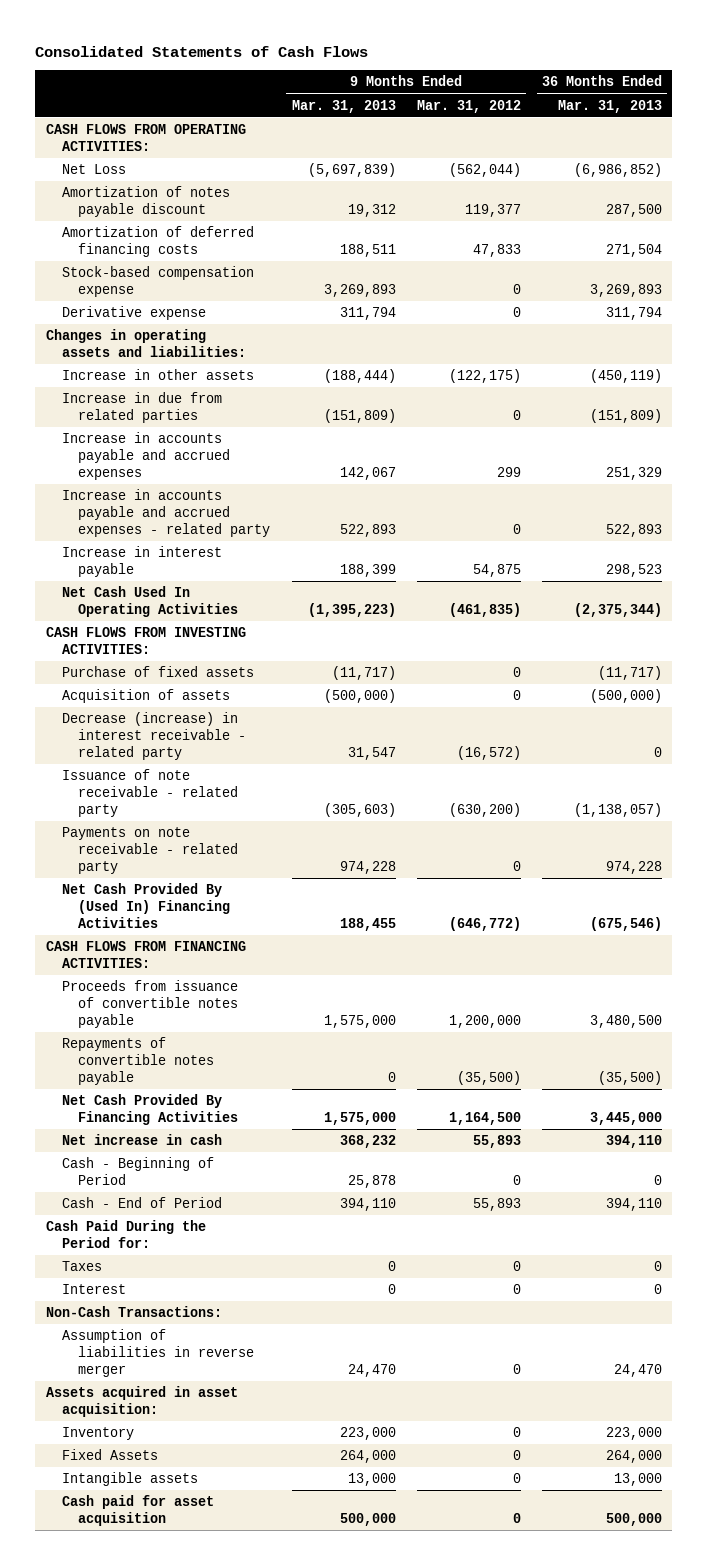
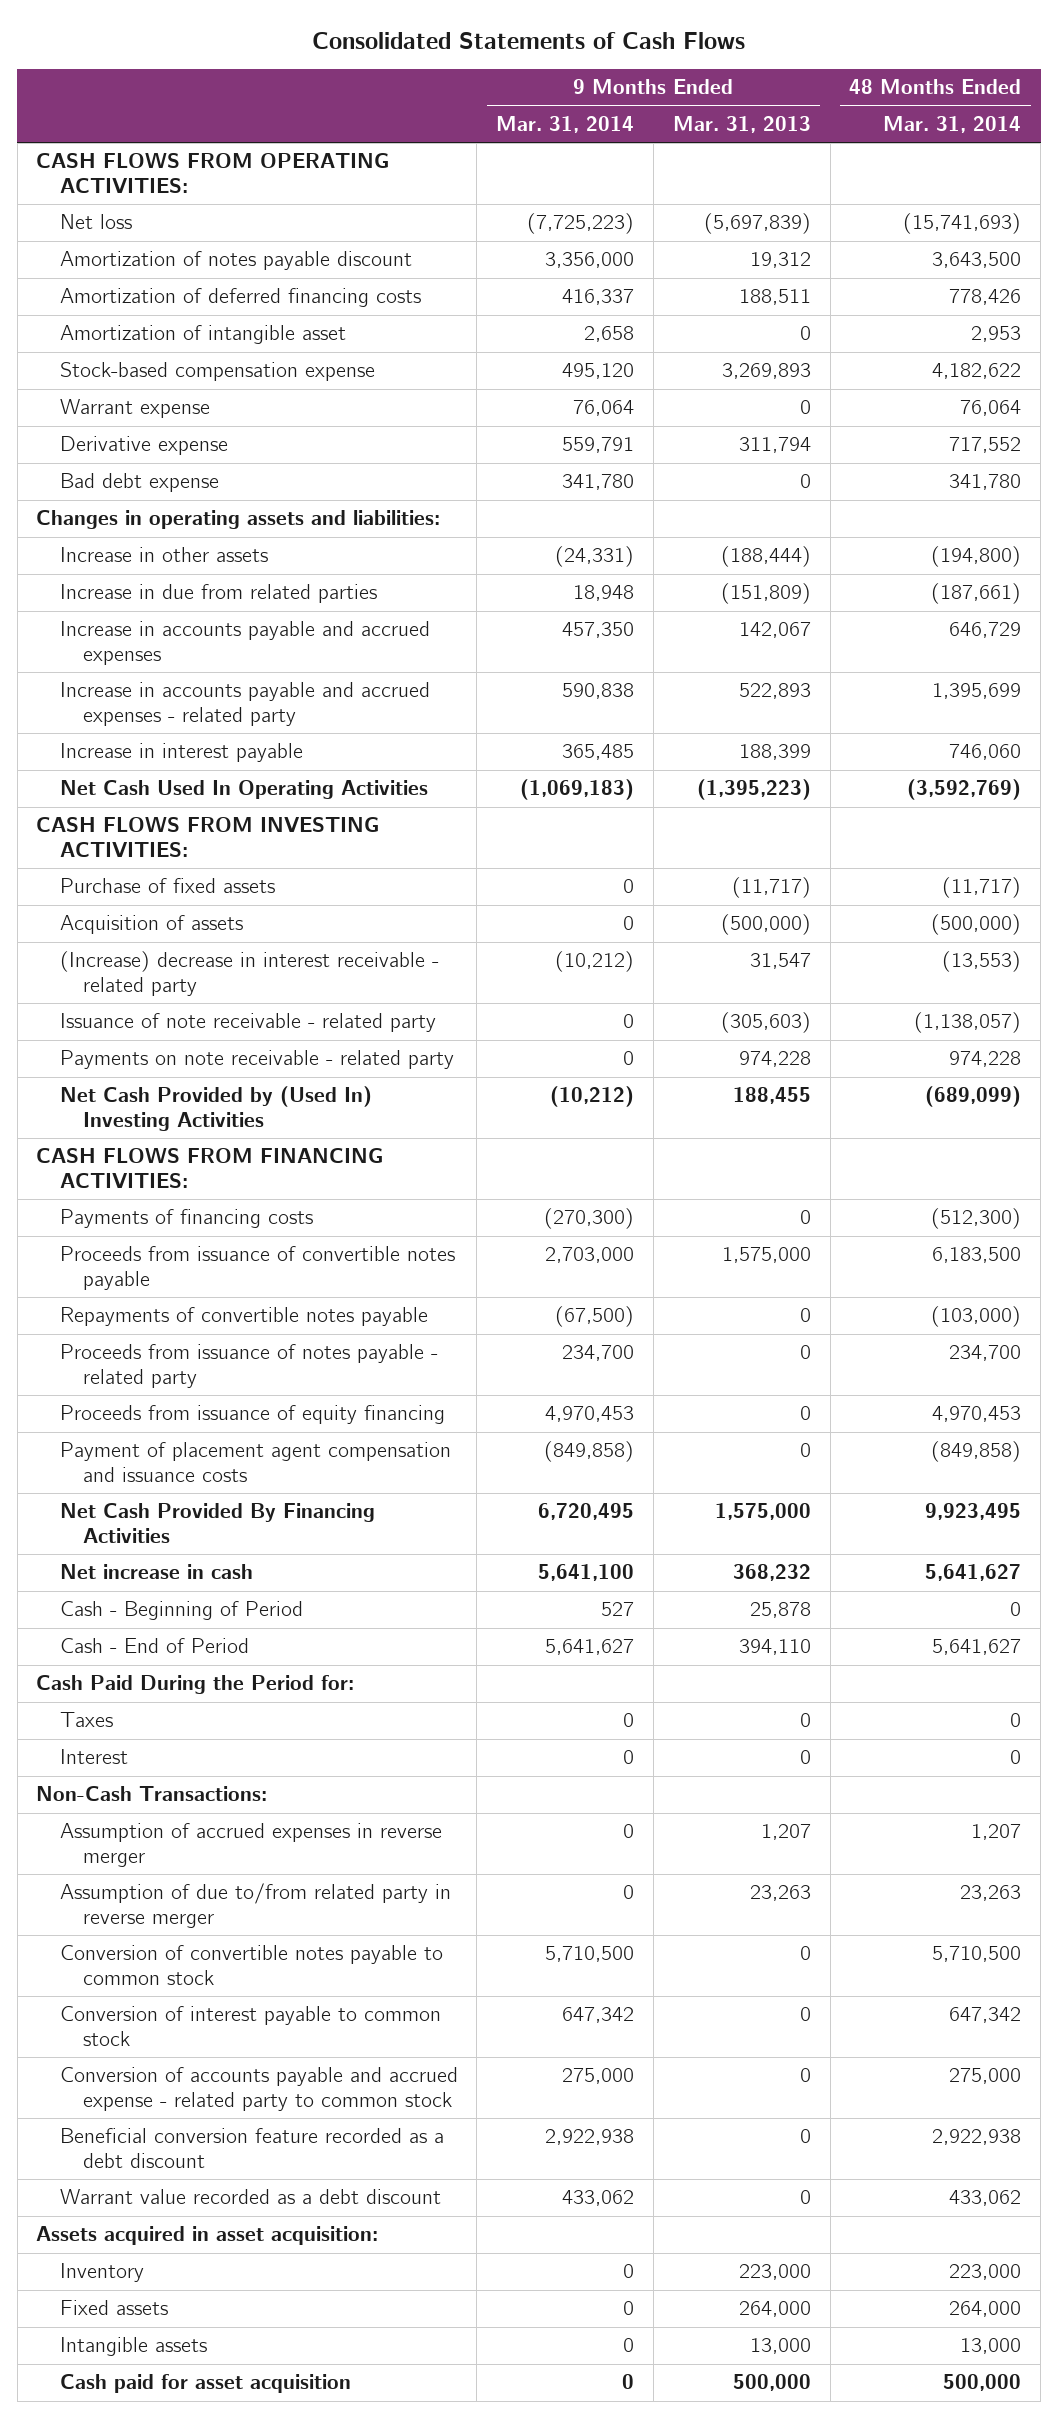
- | 9 Months Ended Mar. 31, 2013 | 9 Months Ended Mar. 31, 2012 | 36 Months Ended Mar. 31, 2013
+ | 9 Months Ended Mar. 31, 2014 | 9 Months Ended Mar. 31, 2013 | 48 Months Ended Mar. 31, 2014
- Net Loss | (5,697,839) | (562,044) | (6,986,852)
+ Net loss | (7,725,223) | (5,697,839) | (15,741,693)
+ Amortization of intangible asset | 2,658 | 0 | 2,953
+ Warrant expense | 76,064 | 0 | 76,064
+ Bad debt expense | 341,780 | 0 | 341,780
- Decrease (increase) in interest receivable - related party | 31,547 | (16,572) | 0
+ (Increase) decrease in interest receivable - related party | (10,212) | 31,547 | (13,553)
- Net Cash Provided By (Used In) Financing Activities | 188,455 | (646,772) | (675,546)
+ Net Cash Provided by (Used In) Investing Activities | (10,212) | 188,455 | (689,099)
+ Payments of financing costs | (270,300) | 0 | (512,300)
+ Proceeds from issuance of notes payable - related party | 234,700 | 0 | 234,700
+ Proceeds from issuance of equity financing | 4,970,453 | 0 | 4,970,453
+ Payment of placement agent compensation and issuance costs | (849,858) | 0 | (849,858)
- Assumption of liabilities in reverse merger | 24,470 | 0 | 24,470
+ Assumption of accrued expenses in reverse merger | 0 | 1,207 | 1,207
+ Assumption of due to/from related party in reverse merger | 0 | 23,263 | 23,263
+ Conversion of convertible notes payable to common stock | 5,710,500 | 0 | 5,710,500
+ Conversion of interest payable to common stock | 647,342 | 0 | 647,342
+ Conversion of accounts payable and accrued expense - related party to common stock | 275,000 | 0 | 275,000
+ Beneficial conversion feature recorded as a debt discount | 2,922,938 | 0 | 2,922,938
+ Warrant value recorded as a debt discount | 433,062 | 0 | 433,062
- Fixed Assets | 264,000 | 0 | 264,000
+ Fixed assets | 0 | 264,000 | 264,000

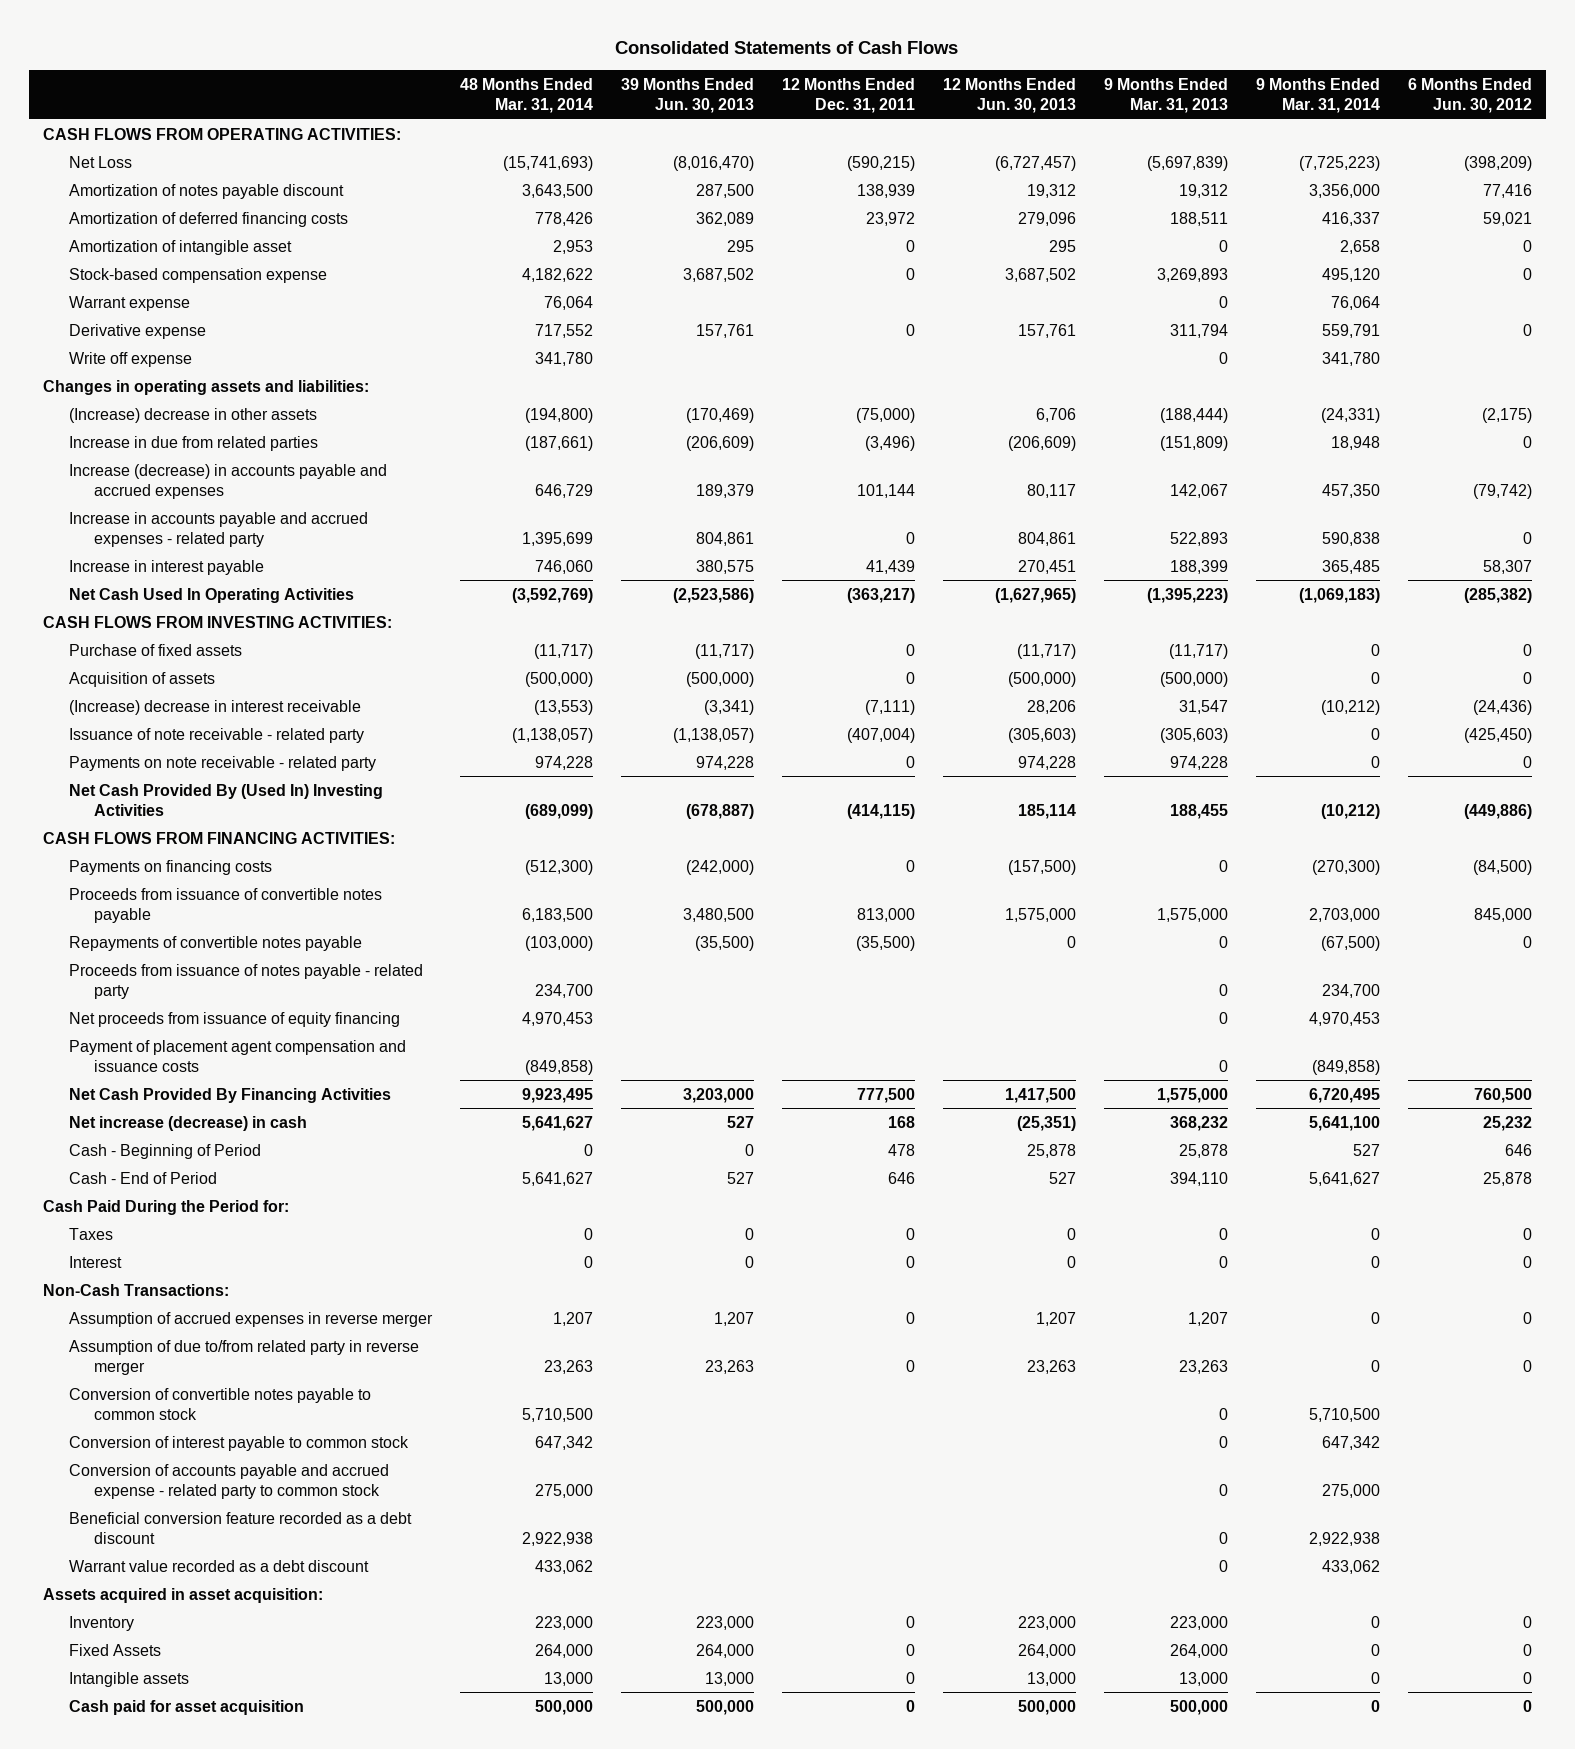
- | 9 Months Ended Mar. 31, 2014 | 9 Months Ended Mar. 31, 2013 | 48 Months Ended Mar. 31, 2014
+ | 48 Months Ended Mar. 31, 2014 | 39 Months Ended Jun. 30, 2013 | 12 Months Ended Dec. 31, 2011 | 12 Months Ended Jun. 30, 2013 | 9 Months Ended Mar. 31, 2013 | 9 Months Ended Mar. 31, 2014 | 6 Months Ended Jun. 30, 2012
- Net loss | (7,725,223) | (5,697,839) | (15,741,693)
+ Net Loss | (15,741,693) | (8,016,470) | (590,215) | (6,727,457) | (5,697,839) | (7,725,223) | (398,209)
- Bad debt expense | 341,780 | 0 | 341,780
+ Write off expense | 341,780 | | | | 0 | 341,780 |
- Increase in other assets | (24,331) | (188,444) | (194,800)
+ (Increase) decrease in other assets | (194,800) | (170,469) | (75,000) | 6,706 | (188,444) | (24,331) | (2,175)
- Increase in accounts payable and accrued expenses | 457,350 | 142,067 | 646,729
+ Increase (decrease) in accounts payable and accrued expenses | 646,729 | 189,379 | 101,144 | 80,117 | 142,067 | 457,350 | (79,742)
- (Increase) decrease in interest receivable - related party | (10,212) | 31,547 | (13,553)
+ (Increase) decrease in interest receivable | (13,553) | (3,341) | (7,111) | 28,206 | 31,547 | (10,212) | (24,436)
- Net Cash Provided by (Used In) Investing Activities | (10,212) | 188,455 | (689,099)
+ Net Cash Provided By (Used In) Investing Activities | (689,099) | (678,887) | (414,115) | 185,114 | 188,455 | (10,212) | (449,886)
- Payments of financing costs | (270,300) | 0 | (512,300)
+ Payments on financing costs | (512,300) | (242,000) | 0 | (157,500) | 0 | (270,300) | (84,500)
- Proceeds from issuance of equity financing | 4,970,453 | 0 | 4,970,453
+ Net proceeds from issuance of equity financing | 4,970,453 | | | | 0 | 4,970,453 |
- Net increase in cash | 5,641,100 | 368,232 | 5,641,627
+ Net increase (decrease) in cash | 5,641,627 | 527 | 168 | (25,351) | 368,232 | 5,641,100 | 25,232
- Fixed assets | 0 | 264,000 | 264,000
+ Fixed Assets | 264,000 | 264,000 | 0 | 264,000 | 264,000 | 0 | 0

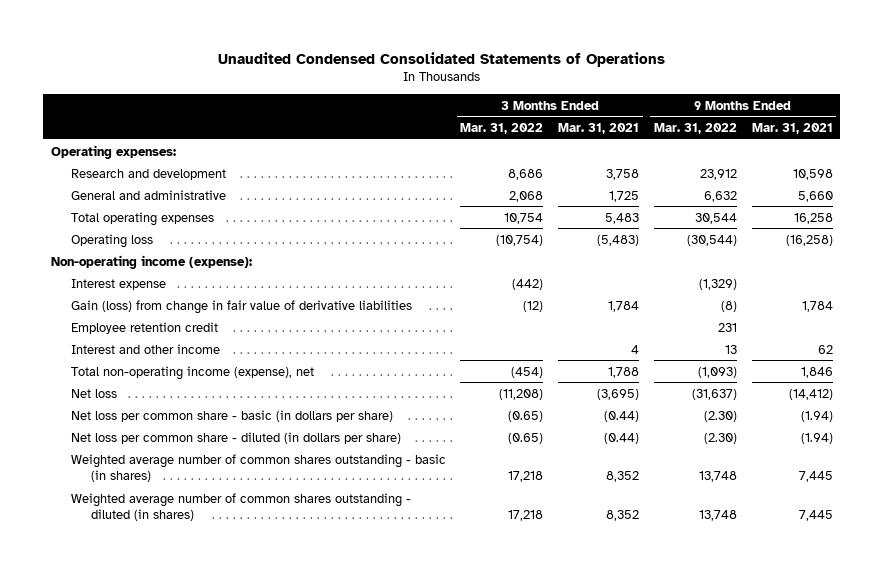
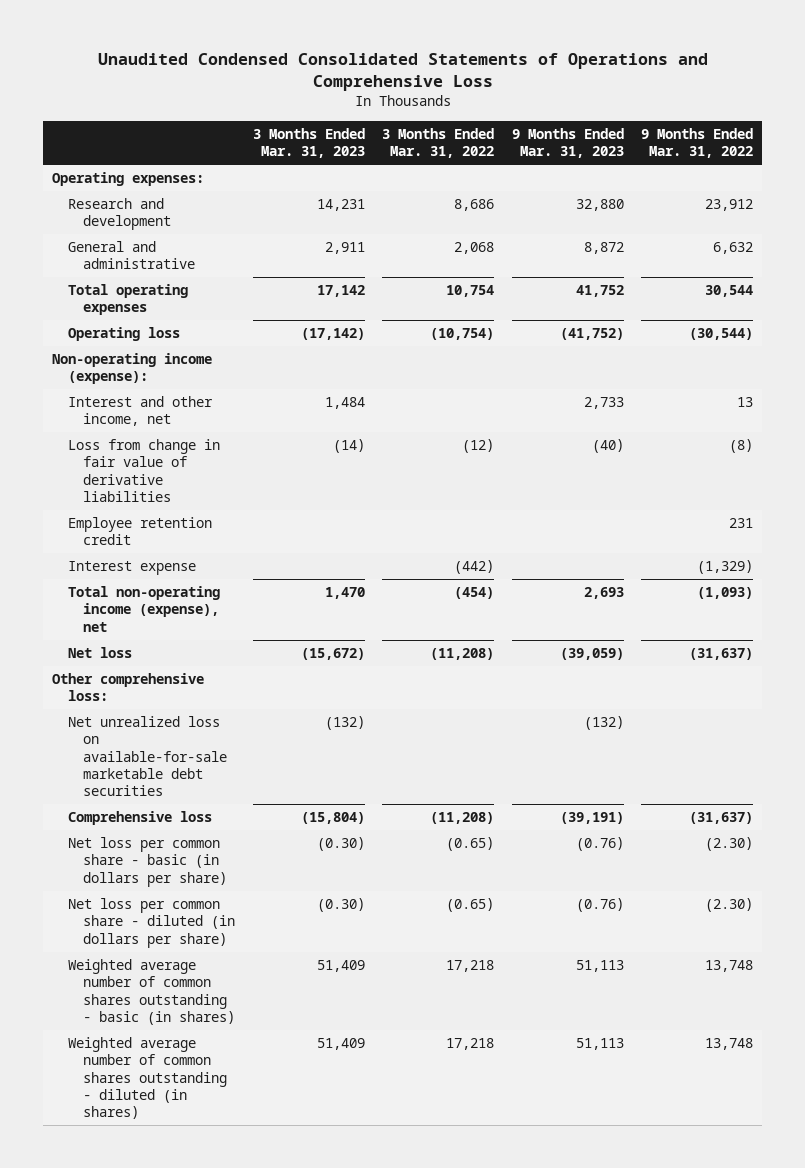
- Unaudited Condensed Consolidated Statements of Operations
+ Unaudited Condensed Consolidated Statements of Operations and Comprehensive Loss
- | 3 Months Ended Mar. 31, 2022 | 3 Months Ended Mar. 31, 2021 | 9 Months Ended Mar. 31, 2022 | 9 Months Ended Mar. 31, 2021
+ | 3 Months Ended Mar. 31, 2023 | 3 Months Ended Mar. 31, 2022 | 9 Months Ended Mar. 31, 2023 | 9 Months Ended Mar. 31, 2022
- Gain (loss) from change in fair value of derivative liabilities | (12) | 1,784 | (8) | 1,784
+ Interest and other income, net | 1,484 | | 2,733 | 13
+ Loss from change in fair value of derivative liabilities | (14) | (12) | (40) | (8)
- Interest and other income | | 4 | 13 | 62
moved down: Interest expense | | (442) | | (1,329)
+ Other comprehensive loss:
+ Net unrealized loss on available-for-sale marketable debt securities | (132) | | (132) |
+ Comprehensive loss | (15,804) | (11,208) | (39,191) | (31,637)

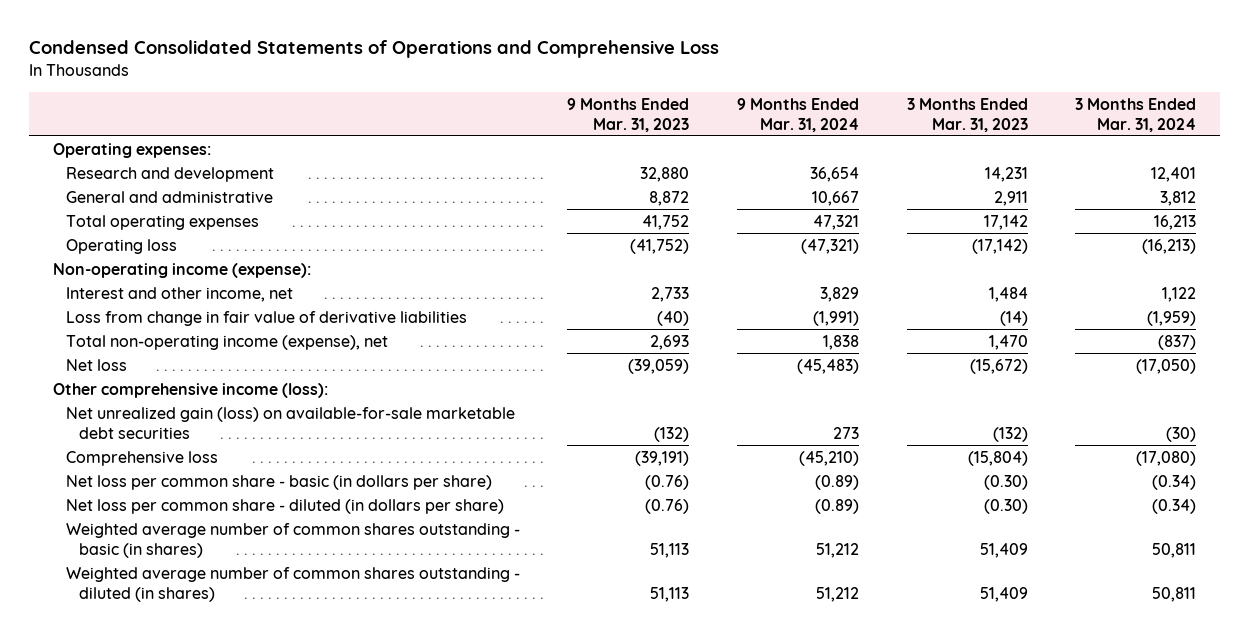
- Unaudited Condensed Consolidated Statements of Operations and Comprehensive Loss
+ Condensed Consolidated Statements of Operations and Comprehensive Loss
- | 3 Months Ended Mar. 31, 2023 | 3 Months Ended Mar. 31, 2022 | 9 Months Ended Mar. 31, 2023 | 9 Months Ended Mar. 31, 2022
+ | 9 Months Ended Mar. 31, 2023 | 9 Months Ended Mar. 31, 2024 | 3 Months Ended Mar. 31, 2023 | 3 Months Ended Mar. 31, 2024
- Employee retention credit | | | | 231
- Interest expense | | (442) | | (1,329)
- Other comprehensive loss:
- Net unrealized loss on available-for-sale marketable debt securities | (132) | | (132) |
+ Other comprehensive income (loss):
+ Net unrealized gain (loss) on available-for-sale marketable debt securities | (132) | 273 | (132) | (30)

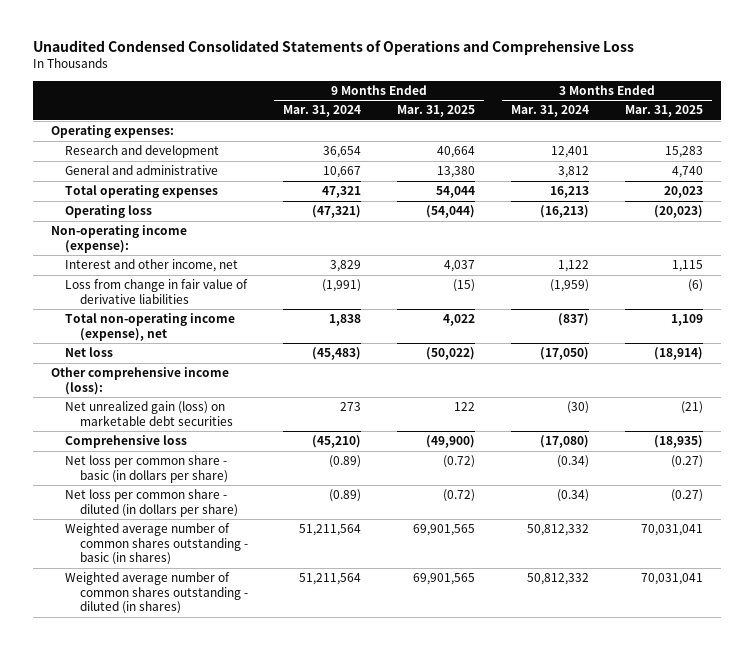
- Condensed Consolidated Statements of Operations and Comprehensive Loss
+ Unaudited Condensed Consolidated Statements of Operations and Comprehensive Loss
- | 9 Months Ended Mar. 31, 2023 | 9 Months Ended Mar. 31, 2024 | 3 Months Ended Mar. 31, 2023 | 3 Months Ended Mar. 31, 2024
+ | 9 Months Ended Mar. 31, 2024 | 9 Months Ended Mar. 31, 2025 | 3 Months Ended Mar. 31, 2024 | 3 Months Ended Mar. 31, 2025
- Net unrealized gain (loss) on available-for-sale marketable debt securities | (132) | 273 | (132) | (30)
+ Net unrealized gain (loss) on marketable debt securities | 273 | 122 | (30) | (21)
- Weighted average number of common shares outstanding - basic (in shares) | 51,113 | 51,212 | 51,409 | 50,811
- Weighted average number of common shares outstanding - diluted (in shares) | 51,113 | 51,212 | 51,409 | 50,811
+ Weighted average number of common shares outstanding - basic (in shares) | 51,211,564 | 69,901,565 | 50,812,332 | 70,031,041
+ Weighted average number of common shares outstanding - diluted (in shares) | 51,211,564 | 69,901,565 | 50,812,332 | 70,031,041

